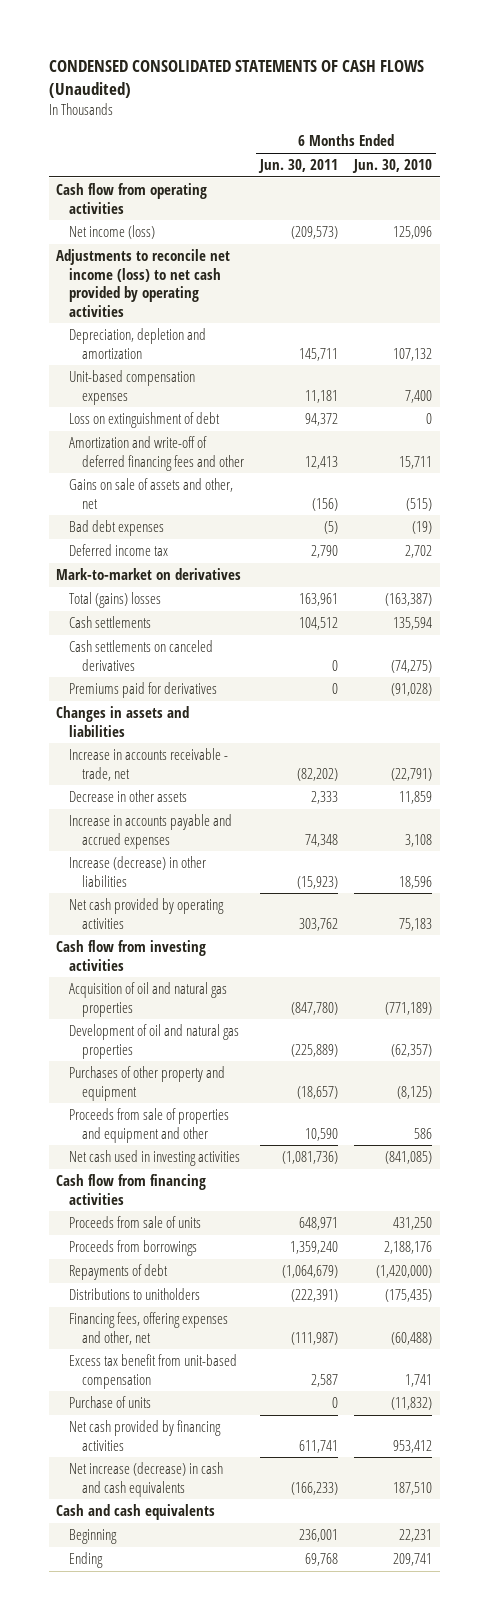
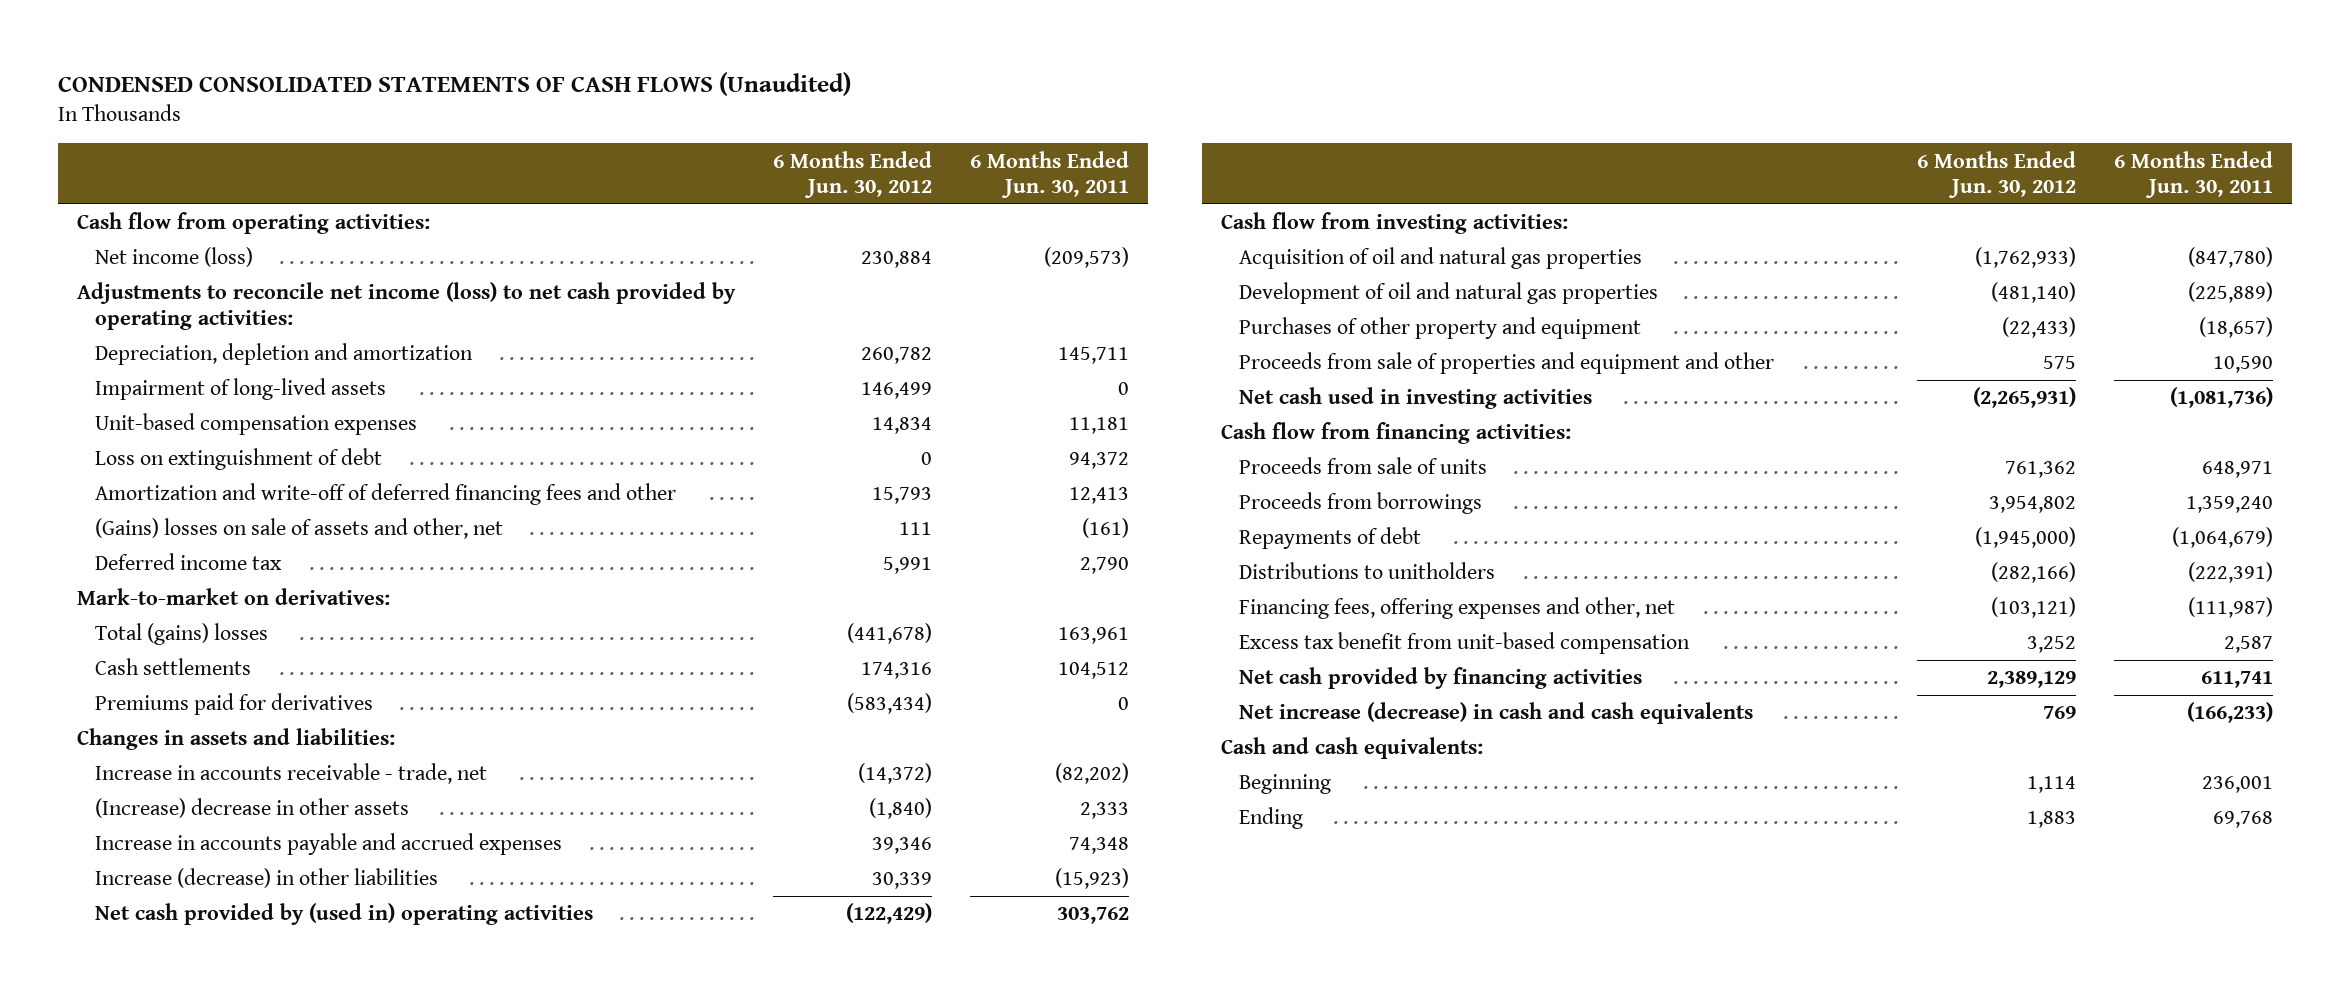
- | 6 Months Ended Jun. 30, 2011 | 6 Months Ended Jun. 30, 2010
+ | 6 Months Ended Jun. 30, 2012 | 6 Months Ended Jun. 30, 2011
- Cash flow from operating activities
+ Cash flow from operating activities:
- Adjustments to reconcile net income (loss) to net cash provided by operating activities
+ Adjustments to reconcile net income (loss) to net cash provided by operating activities:
+ Impairment of long-lived assets | 146,499 | 0
- Gains on sale of assets and other, net | (156) | (515)
- Bad debt expenses | (5) | (19)
+ (Gains) losses on sale of assets and other, net | 111 | (161)
- Mark-to-market on derivatives
+ Mark-to-market on derivatives:
- Cash settlements on canceled derivatives | 0 | (74,275)
- Changes in assets and liabilities
+ Changes in assets and liabilities:
- Decrease in other assets | 2,333 | 11,859
+ (Increase) decrease in other assets | (1,840) | 2,333
- Net cash provided by operating activities | 303,762 | 75,183
- Cash flow from investing activities
+ Net cash provided by (used in) operating activities | (122,429) | 303,762
+ Cash flow from investing activities:
- Cash flow from financing activities
+ Cash flow from financing activities:
- Purchase of units | 0 | (11,832)
- Cash and cash equivalents
+ Cash and cash equivalents:

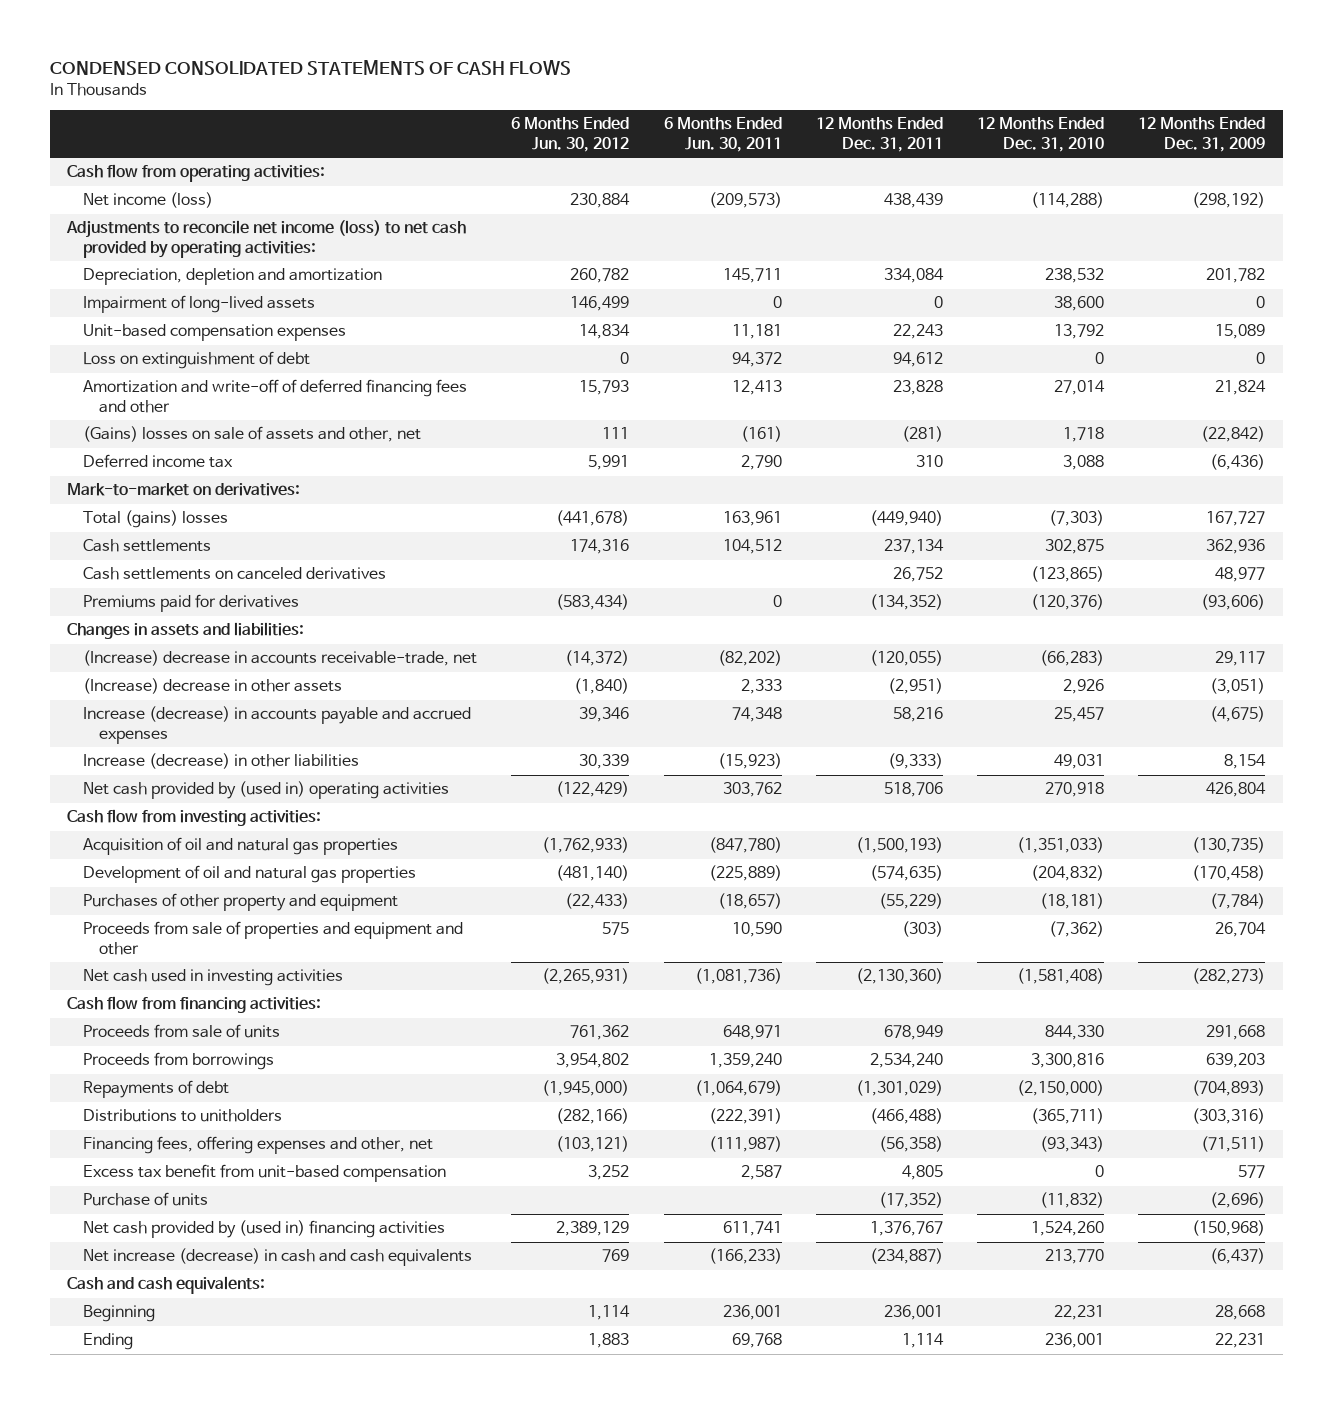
- CONDENSED CONSOLIDATED STATEMENTS OF CASH FLOWS (Unaudited)
+ CONDENSED CONSOLIDATED STATEMENTS OF CASH FLOWS
- | 6 Months Ended Jun. 30, 2012 | 6 Months Ended Jun. 30, 2011
+ | 6 Months Ended Jun. 30, 2012 | 6 Months Ended Jun. 30, 2011 | 12 Months Ended Dec. 31, 2011 | 12 Months Ended Dec. 31, 2010 | 12 Months Ended Dec. 31, 2009
+ Cash settlements on canceled derivatives | | | 26,752 | (123,865) | 48,977
- Increase in accounts receivable - trade, net | (14,372) | (82,202)
+ (Increase) decrease in accounts receivable-trade, net | (14,372) | (82,202) | (120,055) | (66,283) | 29,117
- Increase in accounts payable and accrued expenses | 39,346 | 74,348
+ Increase (decrease) in accounts payable and accrued expenses | 39,346 | 74,348 | 58,216 | 25,457 | (4,675)
- Net cash provided by financing activities | 2,389,129 | 611,741
+ Purchase of units | | | (17,352) | (11,832) | (2,696)
+ Net cash provided by (used in) financing activities | 2,389,129 | 611,741 | 1,376,767 | 1,524,260 | (150,968)

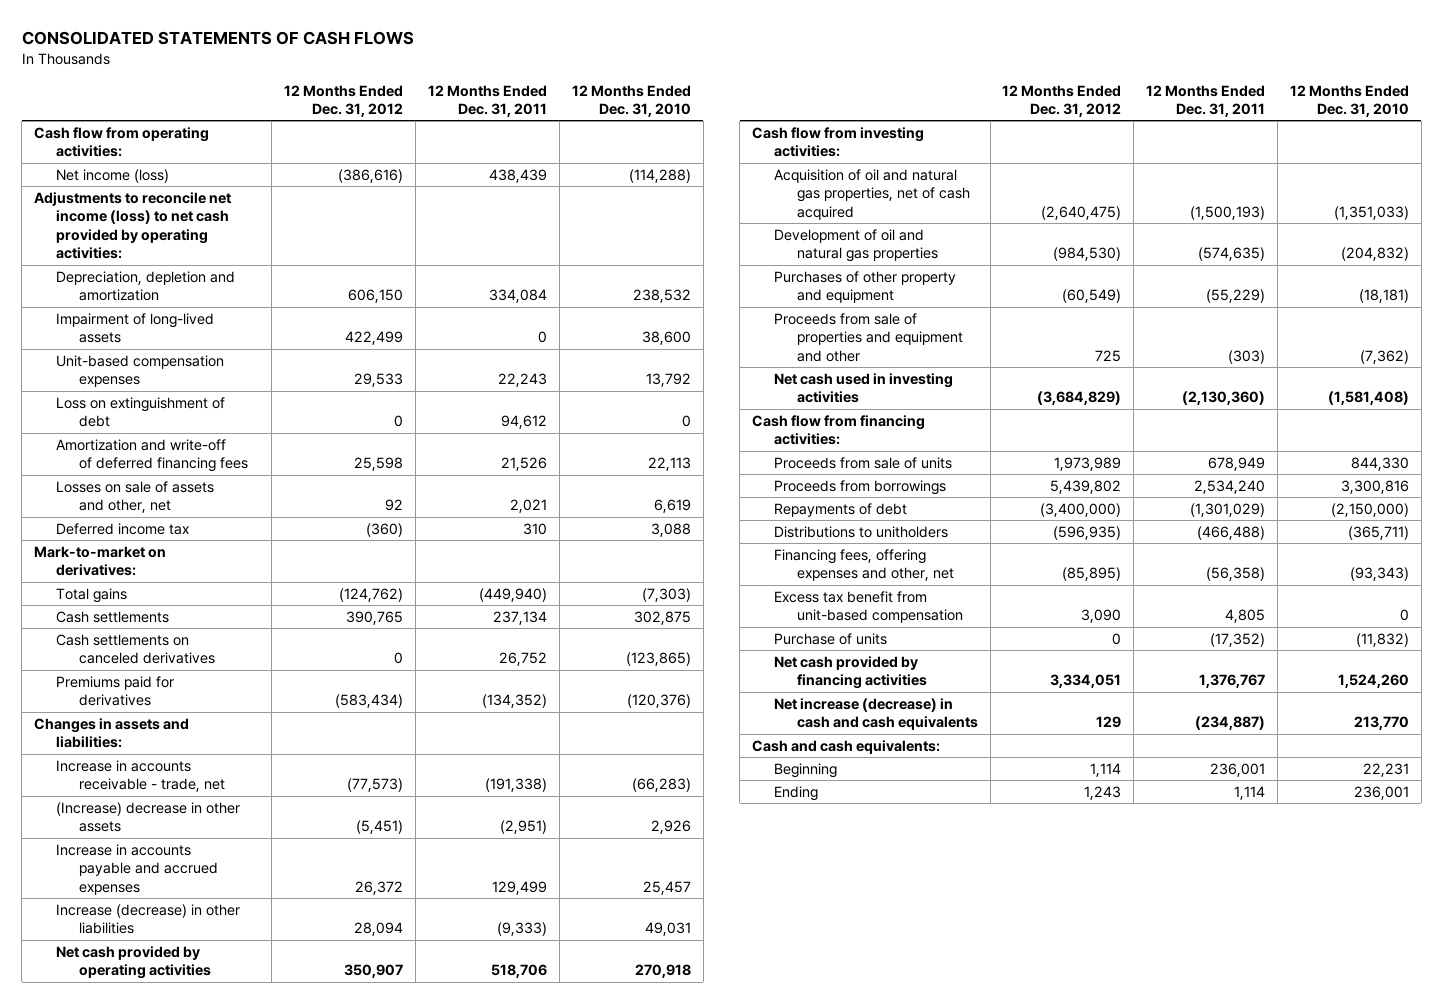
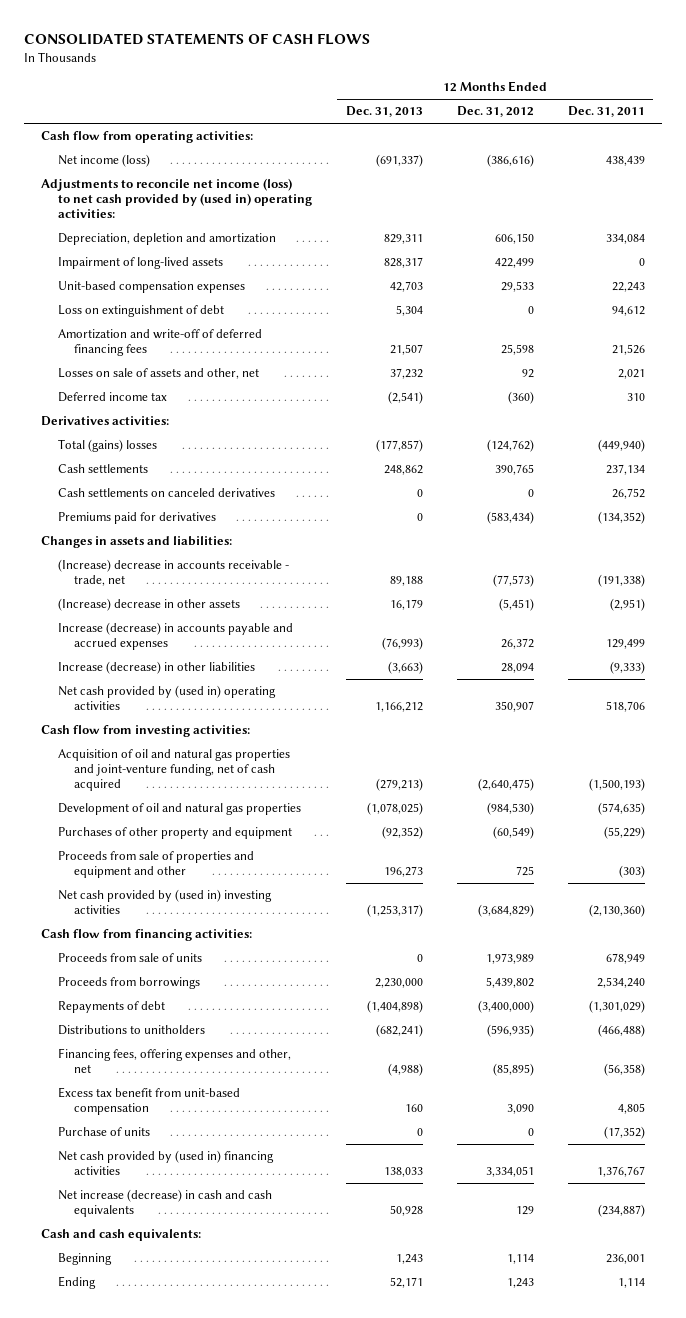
- | 12 Months Ended Dec. 31, 2012 | 12 Months Ended Dec. 31, 2011 | 12 Months Ended Dec. 31, 2010
+ | 12 Months Ended Dec. 31, 2013 | 12 Months Ended Dec. 31, 2012 | 12 Months Ended Dec. 31, 2011
- Adjustments to reconcile net income (loss) to net cash provided by operating activities:
+ Adjustments to reconcile net income (loss) to net cash provided by (used in) operating activities:
- Mark-to-market on derivatives:
- Total gains | (124,762) | (449,940) | (7,303)
+ Derivatives activities:
+ Total (gains) losses | (177,857) | (124,762) | (449,940)
- Increase in accounts receivable - trade, net | (77,573) | (191,338) | (66,283)
+ (Increase) decrease in accounts receivable - trade, net | 89,188 | (77,573) | (191,338)
- Increase in accounts payable and accrued expenses | 26,372 | 129,499 | 25,457
+ Increase (decrease) in accounts payable and accrued expenses | (76,993) | 26,372 | 129,499
- Net cash provided by operating activities | 350,907 | 518,706 | 270,918
+ Net cash provided by (used in) operating activities | 1,166,212 | 350,907 | 518,706
- Acquisition of oil and natural gas properties, net of cash acquired | (2,640,475) | (1,500,193) | (1,351,033)
+ Acquisition of oil and natural gas properties and joint-venture funding, net of cash acquired | (279,213) | (2,640,475) | (1,500,193)
- Net cash used in investing activities | (3,684,829) | (2,130,360) | (1,581,408)
+ Net cash provided by (used in) investing activities | (1,253,317) | (3,684,829) | (2,130,360)
- Net cash provided by financing activities | 3,334,051 | 1,376,767 | 1,524,260
+ Net cash provided by (used in) financing activities | 138,033 | 3,334,051 | 1,376,767

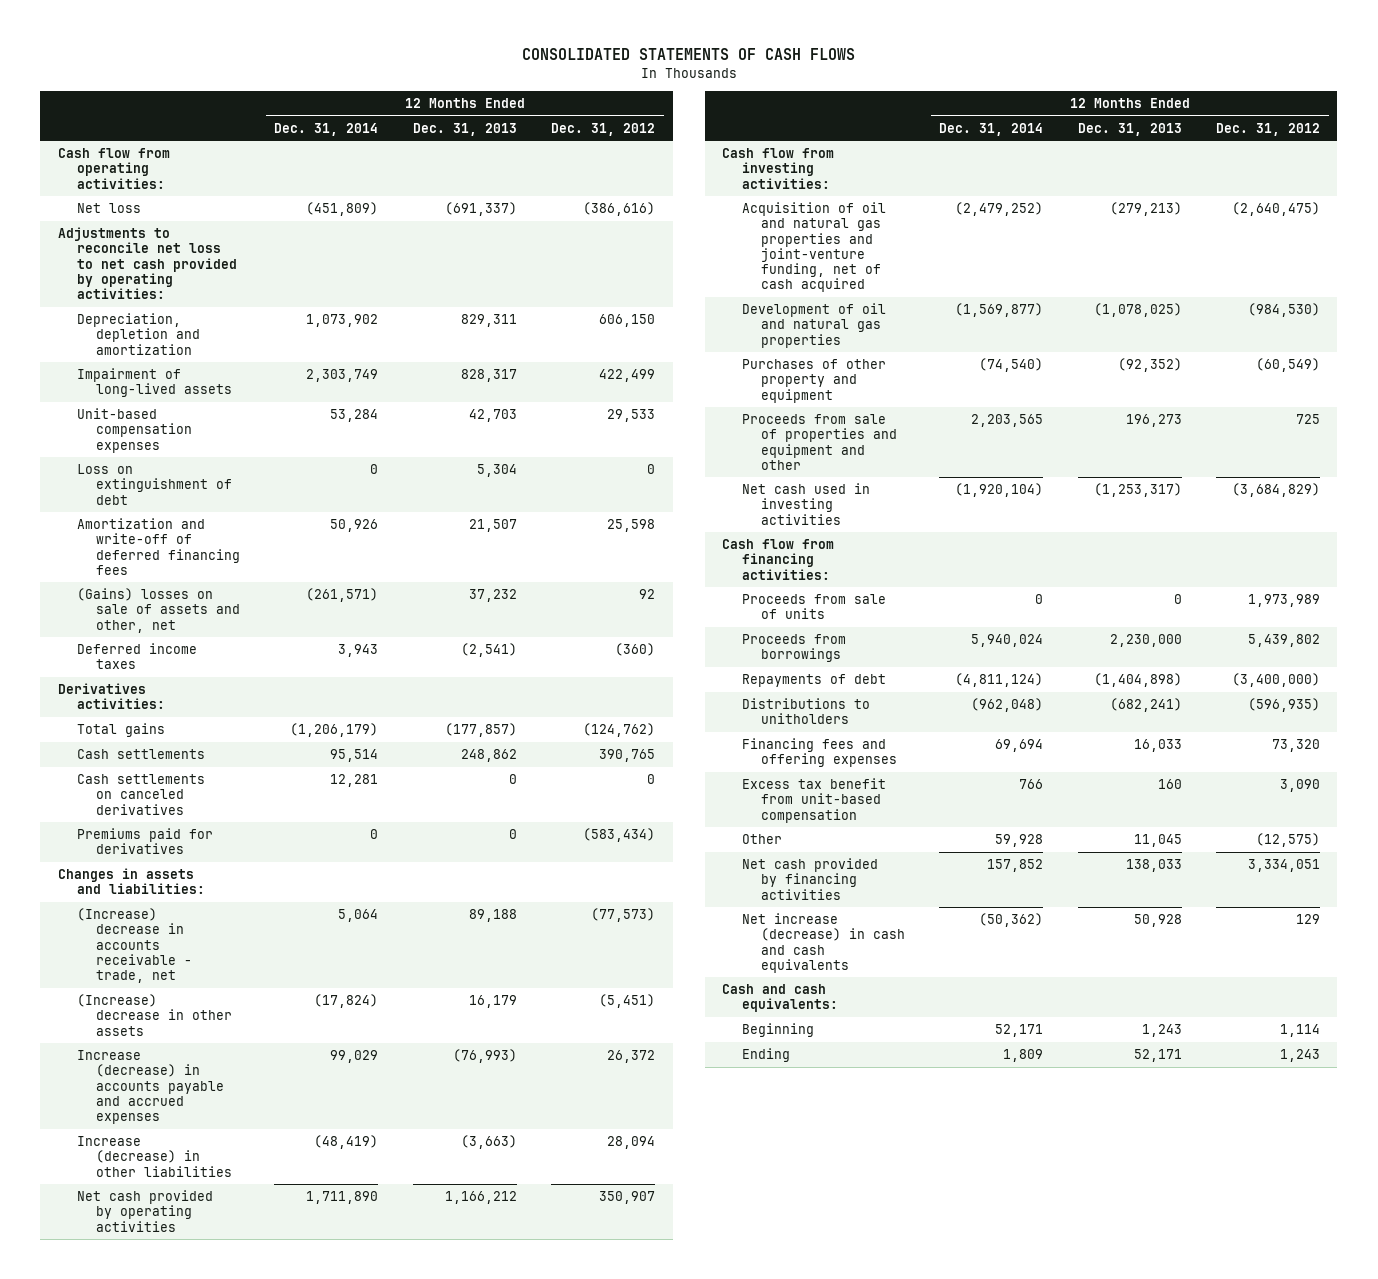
- | 12 Months Ended Dec. 31, 2013 | 12 Months Ended Dec. 31, 2012 | 12 Months Ended Dec. 31, 2011
+ | 12 Months Ended Dec. 31, 2014 | 12 Months Ended Dec. 31, 2013 | 12 Months Ended Dec. 31, 2012
- Net income (loss) | (691,337) | (386,616) | 438,439
- Adjustments to reconcile net income (loss) to net cash provided by (used in) operating activities:
+ Net loss | (451,809) | (691,337) | (386,616)
+ Adjustments to reconcile net loss to net cash provided by operating activities:
- Losses on sale of assets and other, net | 37,232 | 92 | 2,021
- Deferred income tax | (2,541) | (360) | 310
+ (Gains) losses on sale of assets and other, net | (261,571) | 37,232 | 92
+ Deferred income taxes | 3,943 | (2,541) | (360)
- Total (gains) losses | (177,857) | (124,762) | (449,940)
+ Total gains | (1,206,179) | (177,857) | (124,762)
- Net cash provided by (used in) operating activities | 1,166,212 | 350,907 | 518,706
+ Net cash provided by operating activities | 1,711,890 | 1,166,212 | 350,907
- Net cash provided by (used in) investing activities | (1,253,317) | (3,684,829) | (2,130,360)
+ Net cash used in investing activities | (1,920,104) | (1,253,317) | (3,684,829)
- Financing fees, offering expenses and other, net | (4,988) | (85,895) | (56,358)
+ Financing fees and offering expenses | 69,694 | 16,033 | 73,320
- Purchase of units | 0 | 0 | (17,352)
- Net cash provided by (used in) financing activities | 138,033 | 3,334,051 | 1,376,767
+ Other | 59,928 | 11,045 | (12,575)
+ Net cash provided by financing activities | 157,852 | 138,033 | 3,334,051

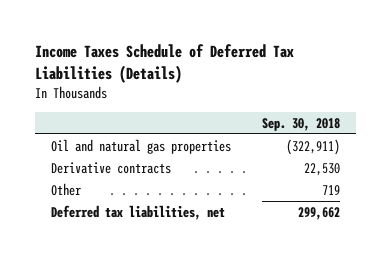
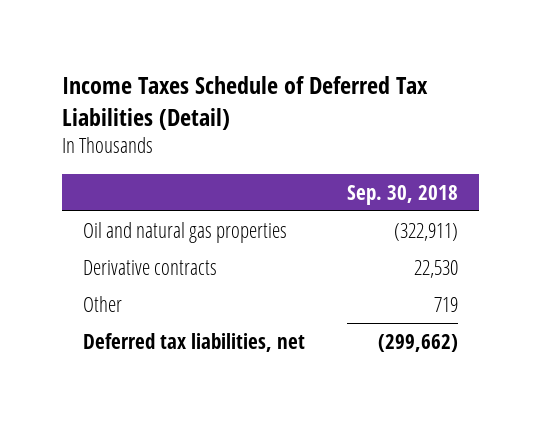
- Income Taxes Schedule of Deferred Tax Liabilities (Details)
+ Income Taxes Schedule of Deferred Tax Liabilities (Detail)
- Deferred tax liabilities, net | 299,662
+ Deferred tax liabilities, net | (299,662)

